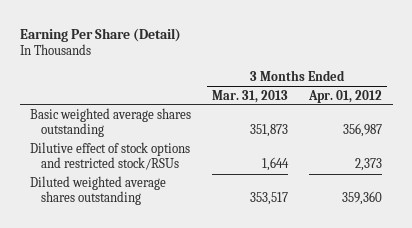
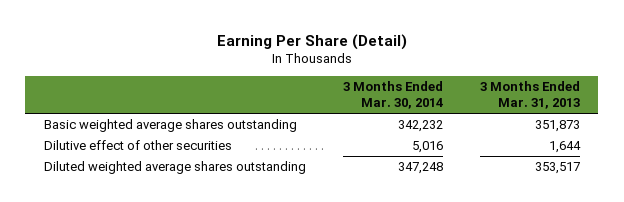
- | 3 Months Ended Mar. 31, 2013 | 3 Months Ended Apr. 01, 2012
+ | 3 Months Ended Mar. 30, 2014 | 3 Months Ended Mar. 31, 2013
- Dilutive effect of stock options and restricted stock/RSUs | 1,644 | 2,373
+ Dilutive effect of other securities | 5,016 | 1,644

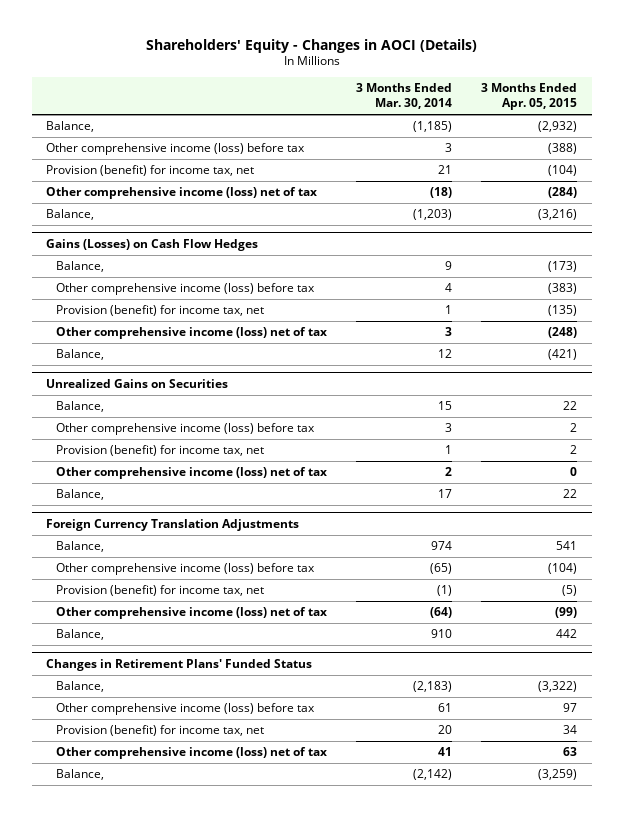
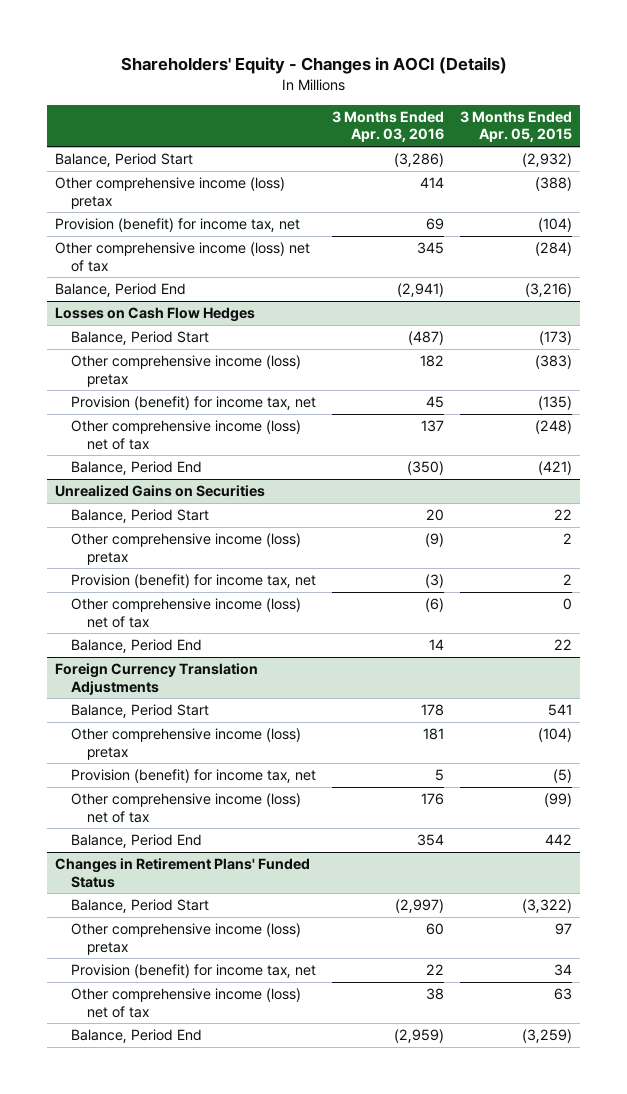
- | 3 Months Ended Mar. 30, 2014 | 3 Months Ended Apr. 05, 2015
+ | 3 Months Ended Apr. 03, 2016 | 3 Months Ended Apr. 05, 2015
- Balance, | (1,185) | (2,932)
- Other comprehensive income (loss) before tax | 3 | (388)
+ Balance, Period Start | (3,286) | (2,932)
+ Other comprehensive income (loss) pretax | 414 | (388)
- Balance, | (1,203) | (3,216)
- Gains (Losses) on Cash Flow Hedges
- Balance, | 9 | (173)
- Other comprehensive income (loss) before tax | 4 | (383)
+ Balance, Period End | (2,941) | (3,216)
+ Losses on Cash Flow Hedges
+ Balance, Period Start | (487) | (173)
+ Other comprehensive income (loss) pretax | 182 | (383)
- Balance, | 12 | (421)
+ Balance, Period End | (350) | (421)
@ Unrealized Gains on Securities
- Balance, | 15 | 22
- Other comprehensive income (loss) before tax | 3 | 2
+ Balance, Period Start | 20 | 22
+ Other comprehensive income (loss) pretax | (9) | 2
- Balance, | 17 | 22
+ Balance, Period End | 14 | 22
@ Foreign Currency Translation Adjustments
- Balance, | 974 | 541
- Other comprehensive income (loss) before tax | (65) | (104)
+ Balance, Period Start | 178 | 541
+ Other comprehensive income (loss) pretax | 181 | (104)
- Balance, | 910 | 442
+ Balance, Period End | 354 | 442
@ Changes in Retirement Plans' Funded Status
- Balance, | (2,183) | (3,322)
- Other comprehensive income (loss) before tax | 61 | 97
+ Balance, Period Start | (2,997) | (3,322)
+ Other comprehensive income (loss) pretax | 60 | 97
- Balance, | (2,142) | (3,259)
+ Balance, Period End | (2,959) | (3,259)

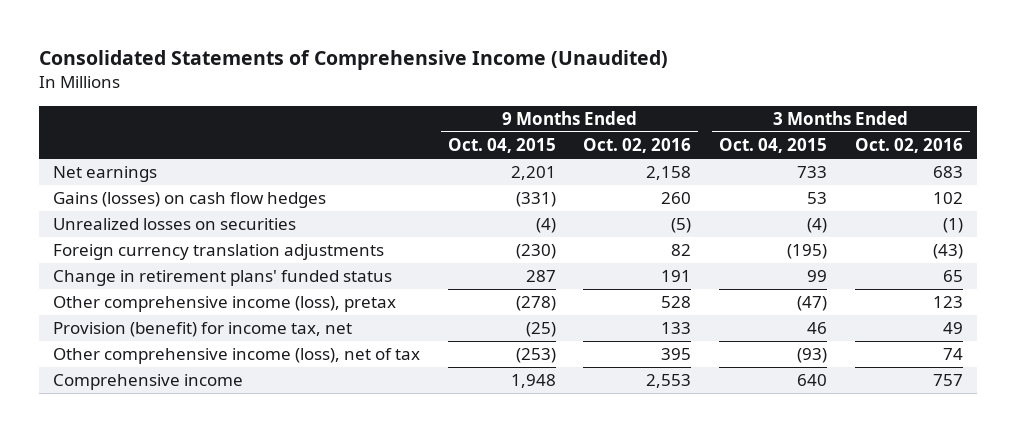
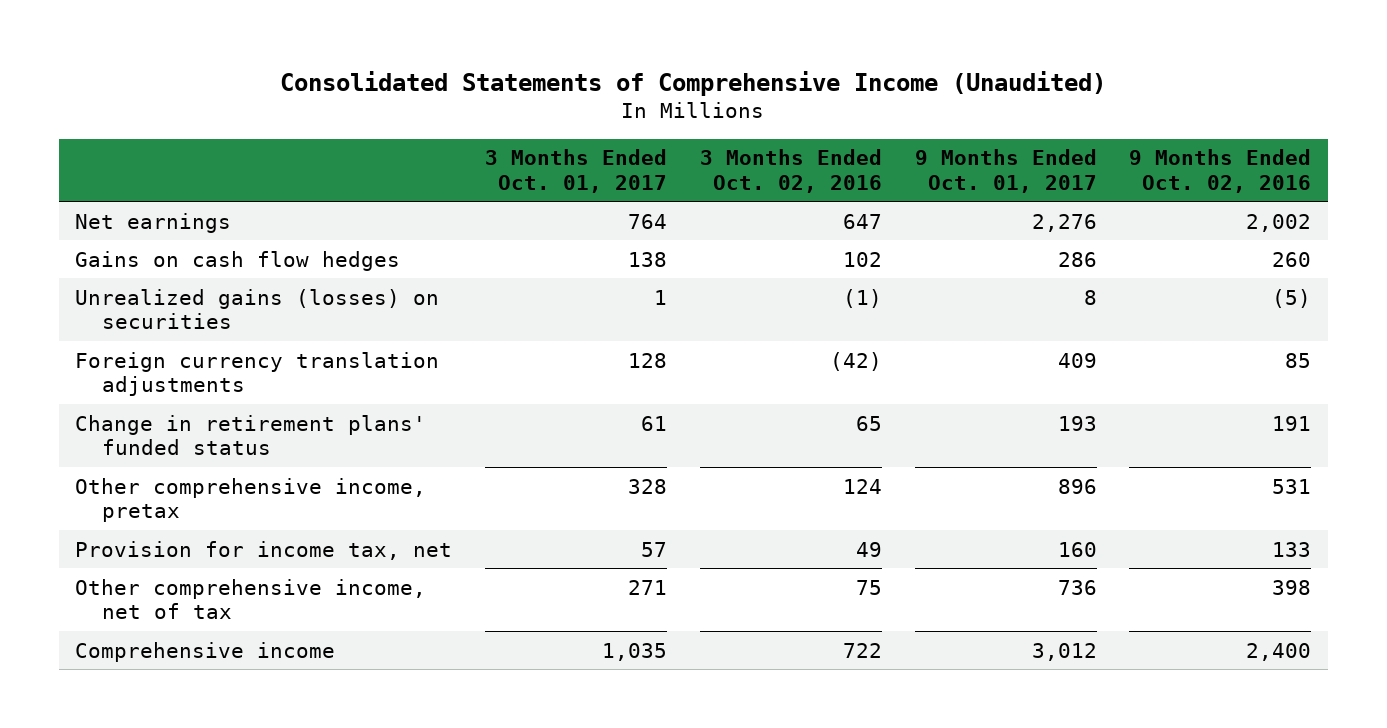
- | 9 Months Ended Oct. 04, 2015 | 9 Months Ended Oct. 02, 2016 | 3 Months Ended Oct. 04, 2015 | 3 Months Ended Oct. 02, 2016
+ | 3 Months Ended Oct. 01, 2017 | 3 Months Ended Oct. 02, 2016 | 9 Months Ended Oct. 01, 2017 | 9 Months Ended Oct. 02, 2016
- Net earnings | 2,201 | 2,158 | 733 | 683
- Gains (losses) on cash flow hedges | (331) | 260 | 53 | 102
- Unrealized losses on securities | (4) | (5) | (4) | (1)
- Foreign currency translation adjustments | (230) | 82 | (195) | (43)
+ Net earnings | 764 | 647 | 2,276 | 2,002
+ Gains on cash flow hedges | 138 | 102 | 286 | 260
+ Unrealized gains (losses) on securities | 1 | (1) | 8 | (5)
+ Foreign currency translation adjustments | 128 | (42) | 409 | 85
- Other comprehensive income (loss), pretax | (278) | 528 | (47) | 123
- Provision (benefit) for income tax, net | (25) | 133 | 46 | 49
- Other comprehensive income (loss), net of tax | (253) | 395 | (93) | 74
- Comprehensive income | 1,948 | 2,553 | 640 | 757
+ Other comprehensive income, pretax | 328 | 124 | 896 | 531
+ Provision for income tax, net | 57 | 49 | 160 | 133
+ Other comprehensive income, net of tax | 271 | 75 | 736 | 398
+ Comprehensive income | 1,035 | 722 | 3,012 | 2,400

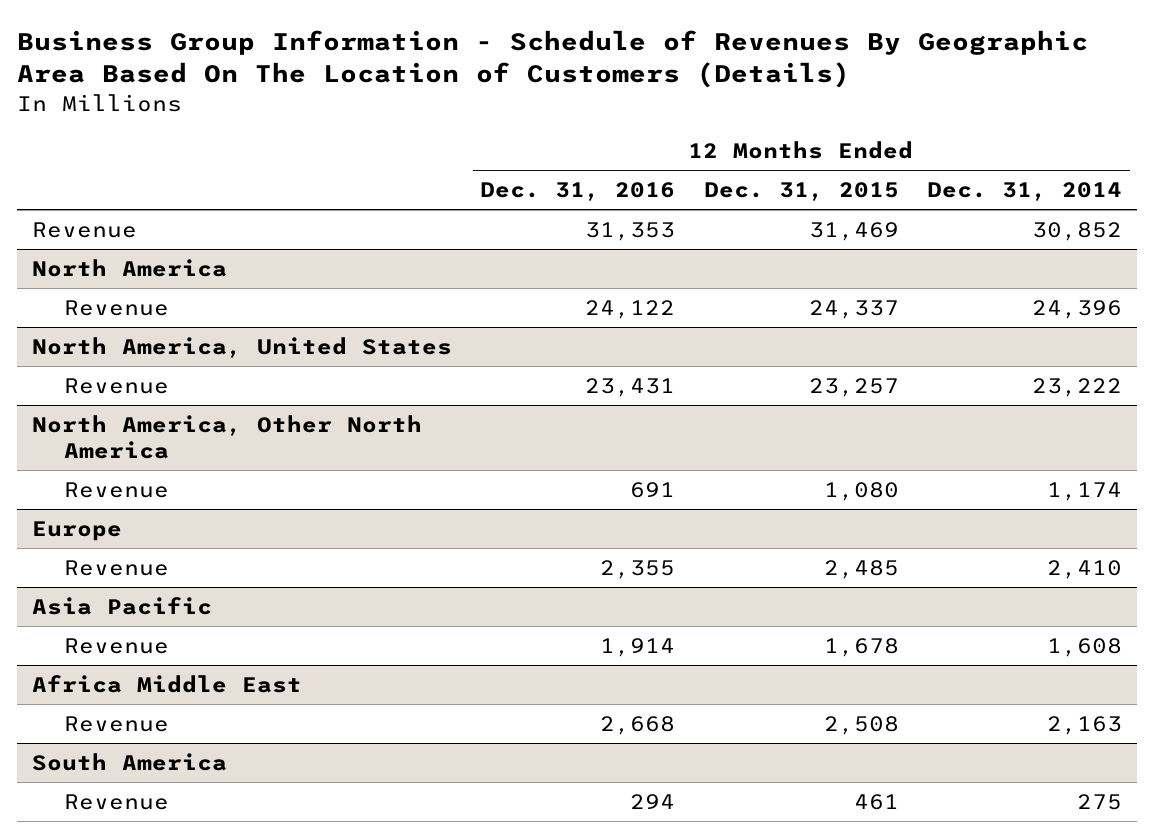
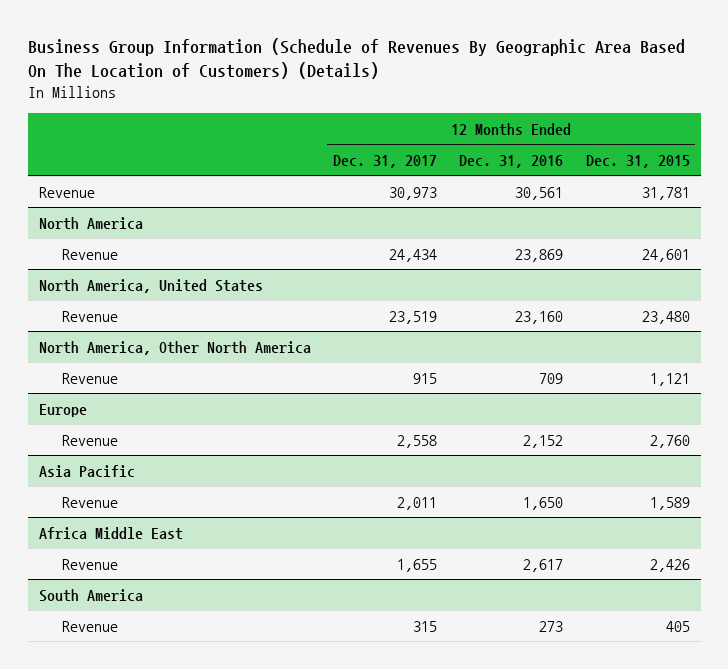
- Business Group Information - Schedule of Revenues By Geographic Area Based On The Location of Customers (Details)
+ Business Group Information (Schedule of Revenues By Geographic Area Based On The Location of Customers) (Details)
- | 12 Months Ended Dec. 31, 2016 | 12 Months Ended Dec. 31, 2015 | 12 Months Ended Dec. 31, 2014
+ | 12 Months Ended Dec. 31, 2017 | 12 Months Ended Dec. 31, 2016 | 12 Months Ended Dec. 31, 2015
- Revenue | 31,353 | 31,469 | 30,852
+ Revenue | 30,973 | 30,561 | 31,781
@ North America
- Revenue | 24,122 | 24,337 | 24,396
+ Revenue | 24,434 | 23,869 | 24,601
@ North America, United States
- Revenue | 23,431 | 23,257 | 23,222
+ Revenue | 23,519 | 23,160 | 23,480
@ North America, Other North America
- Revenue | 691 | 1,080 | 1,174
+ Revenue | 915 | 709 | 1,121
@ Europe
- Revenue | 2,355 | 2,485 | 2,410
+ Revenue | 2,558 | 2,152 | 2,760
@ Asia Pacific
- Revenue | 1,914 | 1,678 | 1,608
+ Revenue | 2,011 | 1,650 | 1,589
@ Africa Middle East
- Revenue | 2,668 | 2,508 | 2,163
+ Revenue | 1,655 | 2,617 | 2,426
@ South America
- Revenue | 294 | 461 | 275
+ Revenue | 315 | 273 | 405

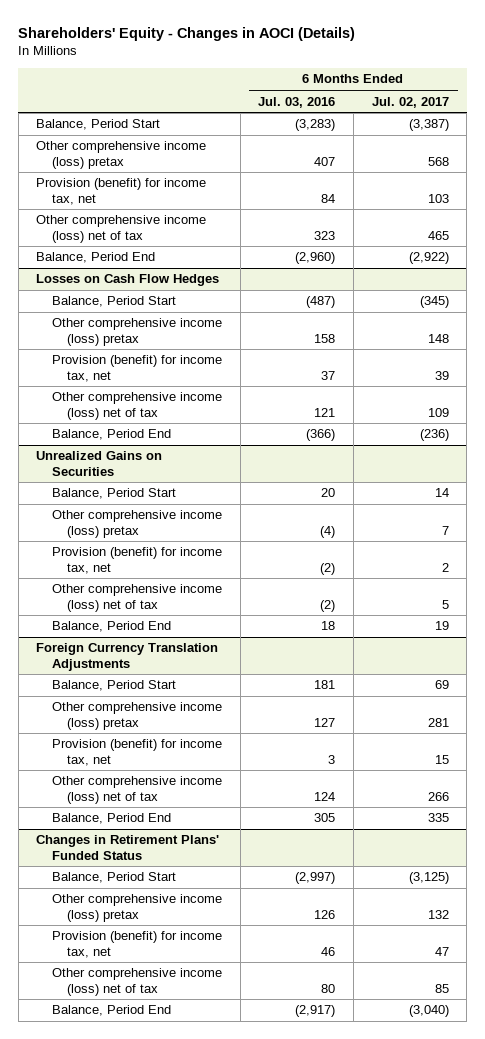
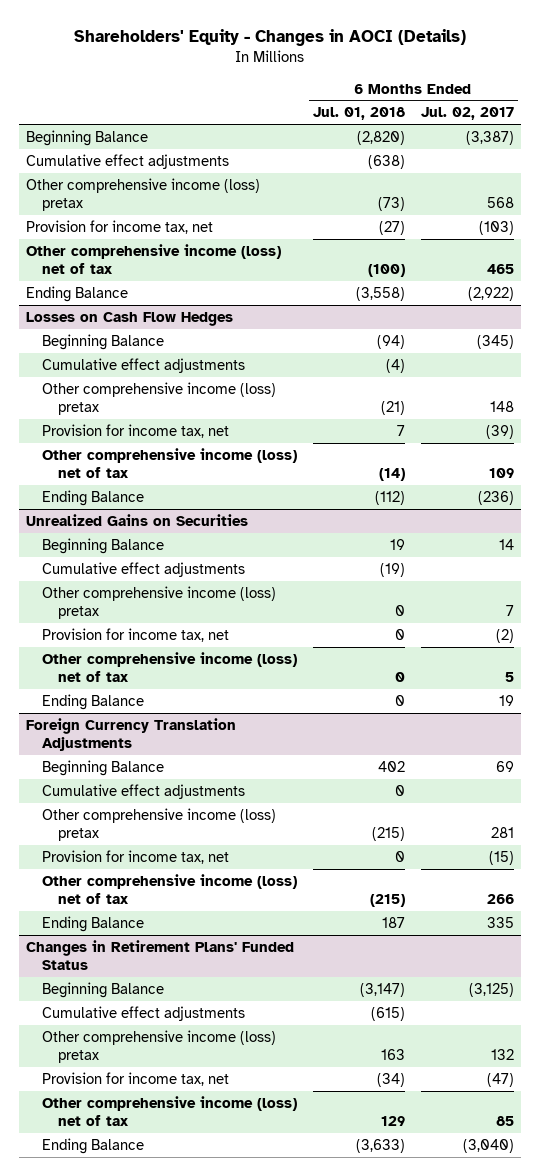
- | 6 Months Ended Jul. 03, 2016 | 6 Months Ended Jul. 02, 2017
+ | 6 Months Ended Jul. 01, 2018 | 6 Months Ended Jul. 02, 2017
- Balance, Period Start | (3,283) | (3,387)
+ Beginning Balance | (2,820) | (3,387)
+ Cumulative effect adjustments | (638) |
- Provision (benefit) for income tax, net | 84 | 103
+ Provision for income tax, net | (27) | (103)
- Balance, Period End | (2,960) | (2,922)
+ Ending Balance | (3,558) | (2,922)
@ Losses on Cash Flow Hedges
- Balance, Period Start | (487) | (345)
+ Beginning Balance | (94) | (345)
+ Cumulative effect adjustments | (4) |
- Provision (benefit) for income tax, net | 37 | 39
+ Provision for income tax, net | 7 | (39)
- Balance, Period End | (366) | (236)
+ Ending Balance | (112) | (236)
@ Unrealized Gains on Securities
- Balance, Period Start | 20 | 14
+ Beginning Balance | 19 | 14
+ Cumulative effect adjustments | (19) |
- Provision (benefit) for income tax, net | (2) | 2
+ Provision for income tax, net | 0 | (2)
- Balance, Period End | 18 | 19
+ Ending Balance | 0 | 19
@ Foreign Currency Translation Adjustments
- Balance, Period Start | 181 | 69
+ Beginning Balance | 402 | 69
+ Cumulative effect adjustments | 0 |
- Provision (benefit) for income tax, net | 3 | 15
+ Provision for income tax, net | 0 | (15)
- Balance, Period End | 305 | 335
+ Ending Balance | 187 | 335
@ Changes in Retirement Plans' Funded Status
- Balance, Period Start | (2,997) | (3,125)
+ Beginning Balance | (3,147) | (3,125)
+ Cumulative effect adjustments | (615) |
- Provision (benefit) for income tax, net | 46 | 47
+ Provision for income tax, net | (34) | (47)
- Balance, Period End | (2,917) | (3,040)
+ Ending Balance | (3,633) | (3,040)

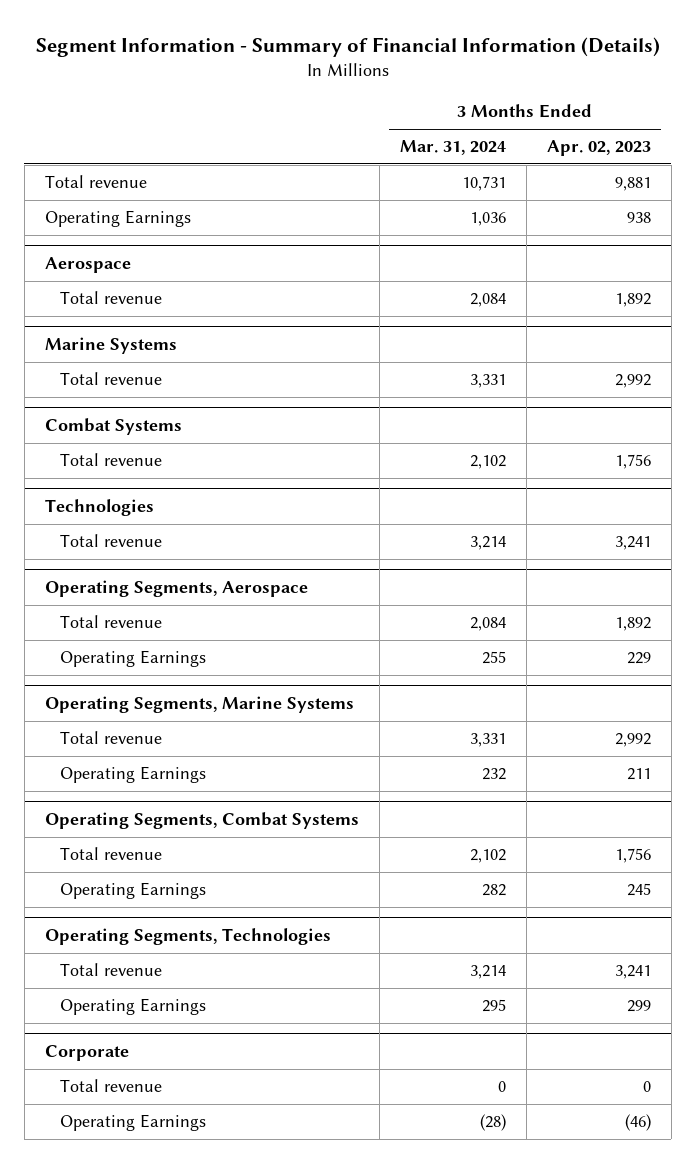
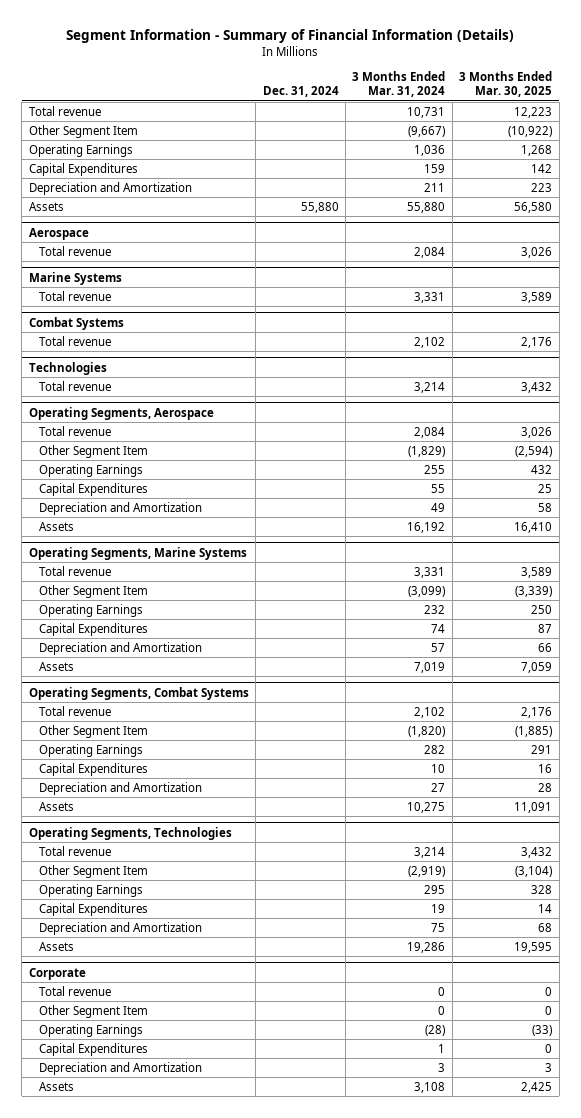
- | 3 Months Ended Mar. 31, 2024 | 3 Months Ended Apr. 02, 2023
+ | Dec. 31, 2024 | 3 Months Ended Mar. 31, 2024 | 3 Months Ended Mar. 30, 2025
+ Other Segment Item | | (9,667) | (10,922)
+ Capital Expenditures | | 159 | 142
+ Depreciation and Amortization | | 211 | 223
+ Assets | 55,880 | 55,880 | 56,580
@ Operating Segments, Aerospace
+ Other Segment Item | | (1,829) | (2,594)
+ Capital Expenditures | | 55 | 25
+ Depreciation and Amortization | | 49 | 58
+ Assets | | 16,192 | 16,410
@ Operating Segments, Marine Systems
+ Other Segment Item | | (3,099) | (3,339)
+ Capital Expenditures | | 74 | 87
+ Depreciation and Amortization | | 57 | 66
+ Assets | | 7,019 | 7,059
@ Operating Segments, Combat Systems
+ Other Segment Item | | (1,820) | (1,885)
+ Capital Expenditures | | 10 | 16
+ Depreciation and Amortization | | 27 | 28
+ Assets | | 10,275 | 11,091
@ Operating Segments, Technologies
+ Other Segment Item | | (2,919) | (3,104)
+ Capital Expenditures | | 19 | 14
+ Depreciation and Amortization | | 75 | 68
+ Assets | | 19,286 | 19,595
@ Corporate
+ Other Segment Item | | 0 | 0
+ Capital Expenditures | | 1 | 0
+ Depreciation and Amortization | | 3 | 3
+ Assets | | 3,108 | 2,425

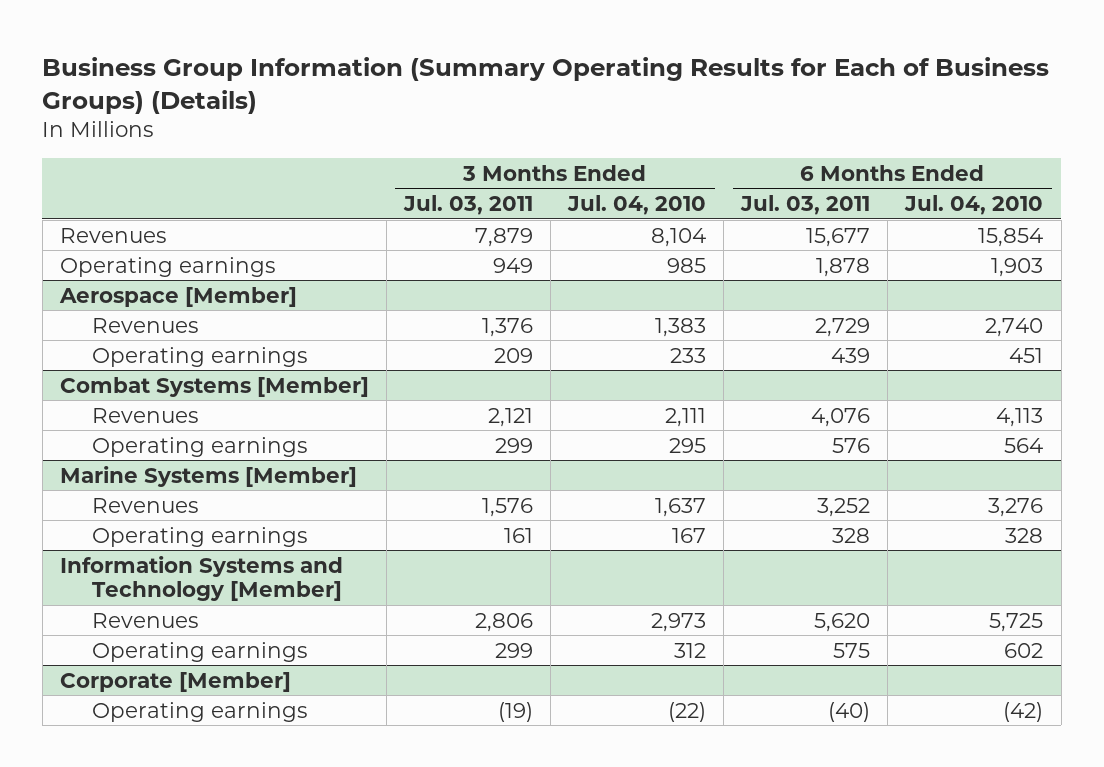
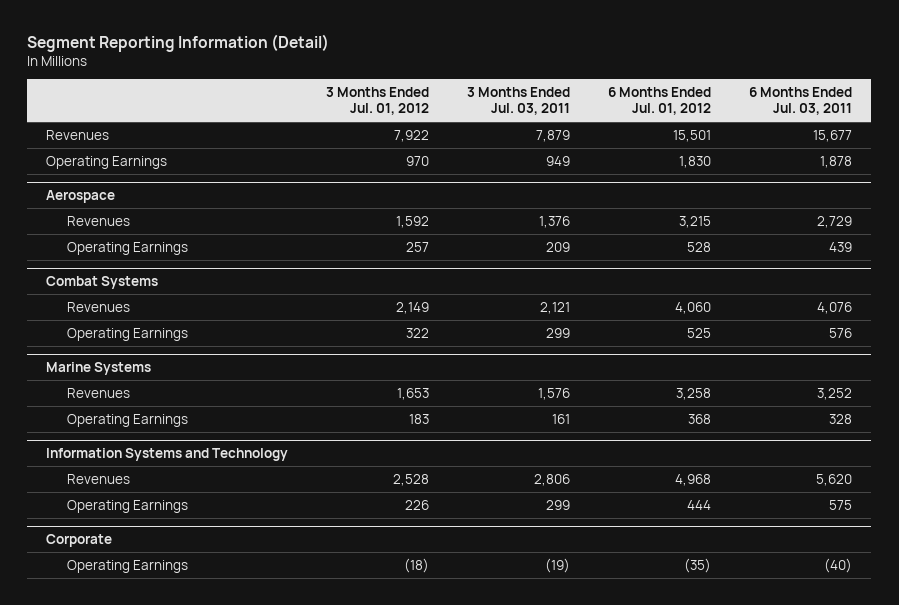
- Business Group Information (Summary Operating Results for Each of Business Groups) (Details)
+ Segment Reporting Information (Detail)
- | 3 Months Ended Jul. 03, 2011 | 3 Months Ended Jul. 04, 2010 | 6 Months Ended Jul. 03, 2011 | 6 Months Ended Jul. 04, 2010
+ | 3 Months Ended Jul. 01, 2012 | 3 Months Ended Jul. 03, 2011 | 6 Months Ended Jul. 01, 2012 | 6 Months Ended Jul. 03, 2011
- Operating earnings | 949 | 985 | 1,878 | 1,903
- Aerospace [Member]
+ Operating Earnings | 970 | 949 | 1,830 | 1,878
+ Aerospace
- Operating earnings | 209 | 233 | 439 | 451
- Combat Systems [Member]
+ Operating Earnings | 257 | 209 | 528 | 439
+ Combat Systems
- Operating earnings | 299 | 295 | 576 | 564
- Marine Systems [Member]
+ Operating Earnings | 322 | 299 | 525 | 576
+ Marine Systems
- Operating earnings | 161 | 167 | 328 | 328
- Information Systems and Technology [Member]
+ Operating Earnings | 183 | 161 | 368 | 328
+ Information Systems and Technology
- Operating earnings | 299 | 312 | 575 | 602
- Corporate [Member]
- Operating earnings | (19) | (22) | (40) | (42)
+ Operating Earnings | 226 | 299 | 444 | 575
+ Corporate
+ Operating Earnings | (18) | (19) | (35) | (40)

